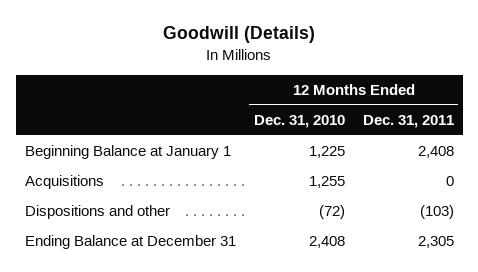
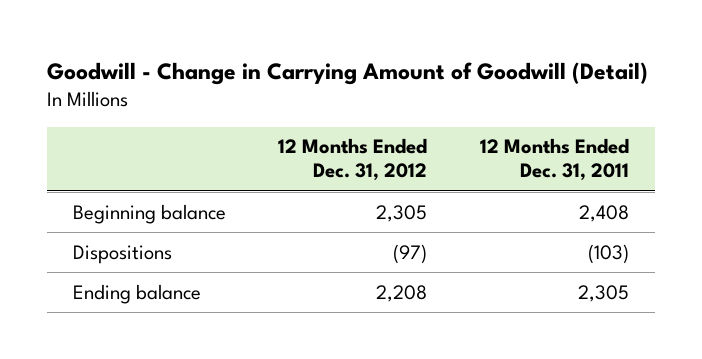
- Goodwill (Details)
+ Goodwill - Change in Carrying Amount of Goodwill (Detail)
- | 12 Months Ended Dec. 31, 2010 | 12 Months Ended Dec. 31, 2011
+ | 12 Months Ended Dec. 31, 2012 | 12 Months Ended Dec. 31, 2011
- Beginning Balance at January 1 | 1,225 | 2,408
- Acquisitions | 1,255 | 0
- Dispositions and other | (72) | (103)
- Ending Balance at December 31 | 2,408 | 2,305
+ Beginning balance | 2,305 | 2,408
+ Dispositions | (97) | (103)
+ Ending balance | 2,208 | 2,305

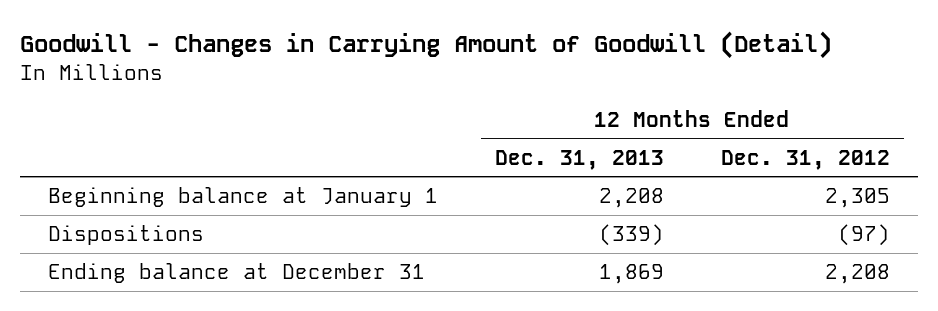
- Goodwill - Change in Carrying Amount of Goodwill (Detail)
+ Goodwill - Changes in Carrying Amount of Goodwill (Detail)
- | 12 Months Ended Dec. 31, 2012 | 12 Months Ended Dec. 31, 2011
+ | 12 Months Ended Dec. 31, 2013 | 12 Months Ended Dec. 31, 2012
- Beginning balance | 2,305 | 2,408
+ Beginning balance at January 1 | 2,208 | 2,305
- Ending balance | 2,208 | 2,305
+ Ending balance at December 31 | 1,869 | 2,208

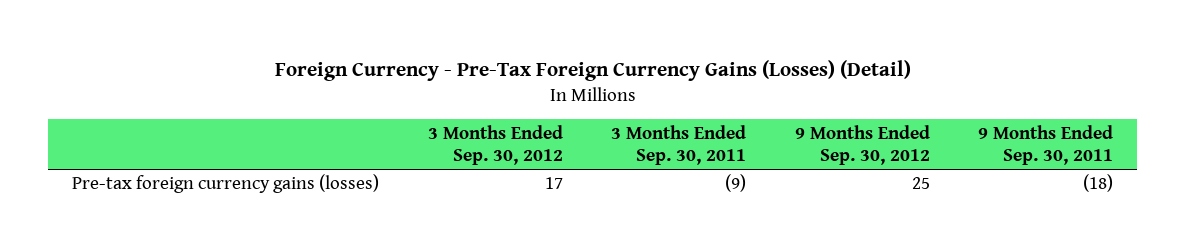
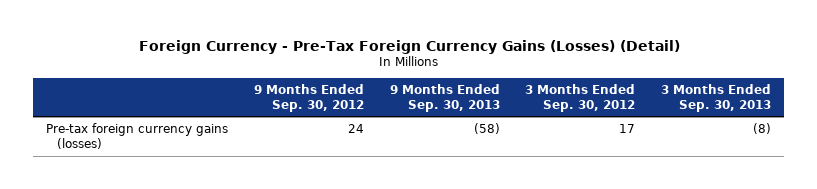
- | 3 Months Ended Sep. 30, 2012 | 3 Months Ended Sep. 30, 2011 | 9 Months Ended Sep. 30, 2012 | 9 Months Ended Sep. 30, 2011
+ | 9 Months Ended Sep. 30, 2012 | 9 Months Ended Sep. 30, 2013 | 3 Months Ended Sep. 30, 2012 | 3 Months Ended Sep. 30, 2013
- Pre-tax foreign currency gains (losses) | 17 | (9) | 25 | (18)
+ Pre-tax foreign currency gains (losses) | 24 | (58) | 17 | (8)

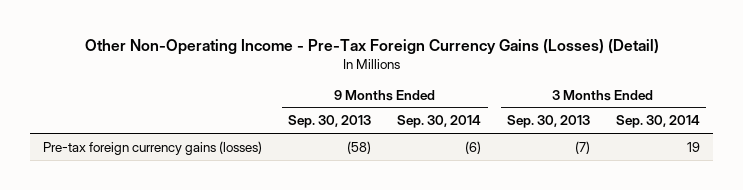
- Foreign Currency - Pre-Tax Foreign Currency Gains (Losses) (Detail)
+ Other Non-Operating Income - Pre-Tax Foreign Currency Gains (Losses) (Detail)
- | 9 Months Ended Sep. 30, 2012 | 9 Months Ended Sep. 30, 2013 | 3 Months Ended Sep. 30, 2012 | 3 Months Ended Sep. 30, 2013
+ | 9 Months Ended Sep. 30, 2013 | 9 Months Ended Sep. 30, 2014 | 3 Months Ended Sep. 30, 2013 | 3 Months Ended Sep. 30, 2014
- Pre-tax foreign currency gains (losses) | 24 | (58) | 17 | (8)
+ Pre-tax foreign currency gains (losses) | (58) | (6) | (7) | 19

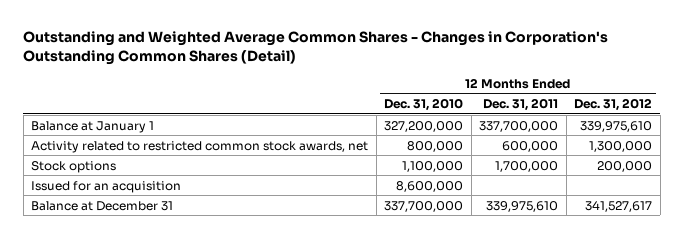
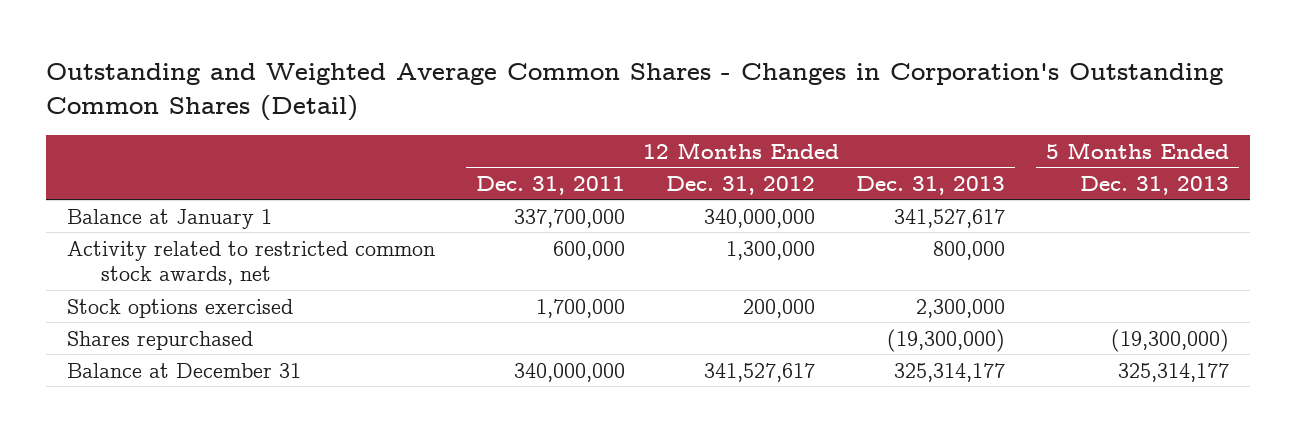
- | 12 Months Ended Dec. 31, 2010 | 12 Months Ended Dec. 31, 2011 | 12 Months Ended Dec. 31, 2012
+ | 12 Months Ended Dec. 31, 2011 | 12 Months Ended Dec. 31, 2012 | 12 Months Ended Dec. 31, 2013 | 5 Months Ended Dec. 31, 2013
- Balance at January 1 | 327,200,000 | 337,700,000 | 339,975,610
+ Balance at January 1 | 337,700,000 | 340,000,000 | 341,527,617 |
- Stock options | 1,100,000 | 1,700,000 | 200,000
- Issued for an acquisition | 8,600,000 | |
- Balance at December 31 | 337,700,000 | 339,975,610 | 341,527,617
+ Stock options exercised | 1,700,000 | 200,000 | 2,300,000 |
+ Shares repurchased | | | (19,300,000) | (19,300,000)
+ Balance at December 31 | 340,000,000 | 341,527,617 | 325,314,177 | 325,314,177

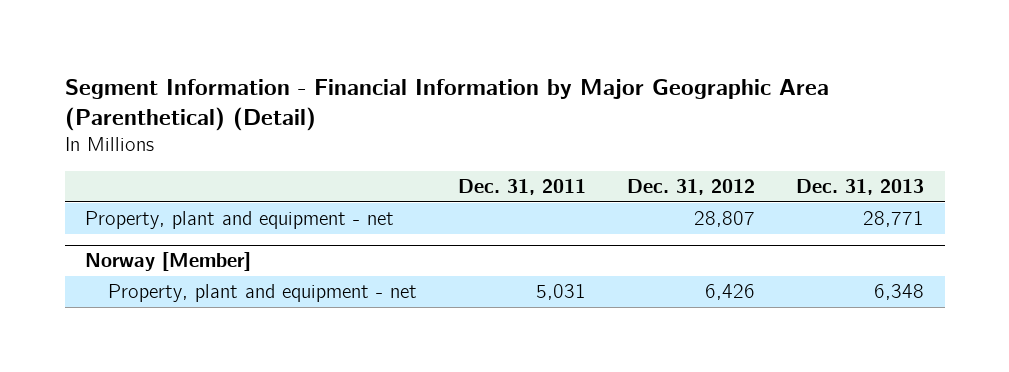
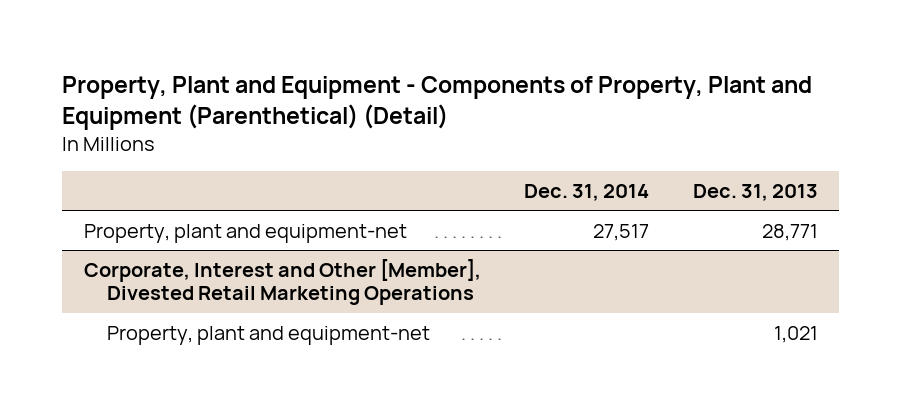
- Segment Information - Financial Information by Major Geographic Area (Parenthetical) (Detail)
+ Property, Plant and Equipment - Components of Property, Plant and Equipment (Parenthetical) (Detail)
- | Dec. 31, 2011 | Dec. 31, 2012 | Dec. 31, 2013
+ | Dec. 31, 2014 | Dec. 31, 2013
- Property, plant and equipment - net | | 28,807 | 28,771
- Norway [Member]
- Property, plant and equipment - net | 5,031 | 6,426 | 6,348
+ Property, plant and equipment-net | 27,517 | 28,771
+ Corporate, Interest and Other [Member], Divested Retail Marketing Operations
+ Property, plant and equipment-net | | 1,021

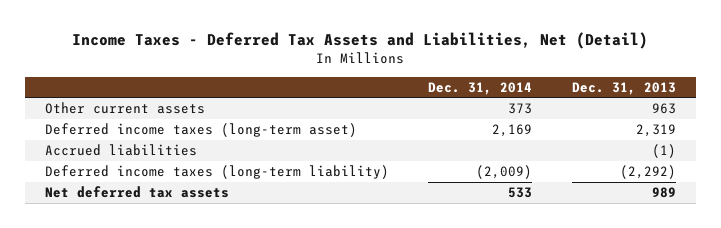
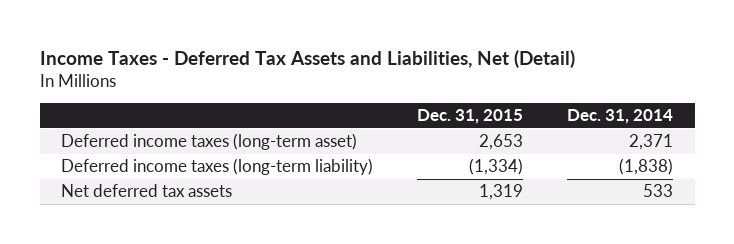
- | Dec. 31, 2014 | Dec. 31, 2013
+ | Dec. 31, 2015 | Dec. 31, 2014
- Other current assets | 373 | 963
- Deferred income taxes (long-term asset) | 2,169 | 2,319
- Accrued liabilities | | (1)
- Deferred income taxes (long-term liability) | (2,009) | (2,292)
+ Deferred income taxes (long-term asset) | 2,653 | 2,371
+ Deferred income taxes (long-term liability) | (1,334) | (1,838)

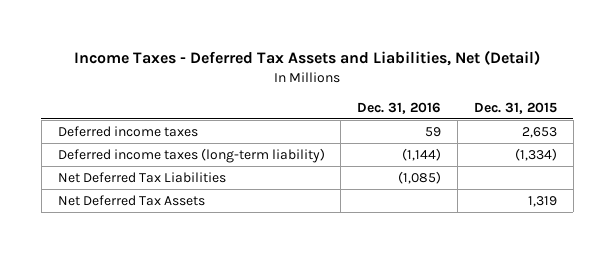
- | Dec. 31, 2015 | Dec. 31, 2014
+ | Dec. 31, 2016 | Dec. 31, 2015
- Deferred income taxes (long-term asset) | 2,653 | 2,371
+ Deferred income taxes | 59 | 2,653
- Net deferred tax assets | 1,319 | 533
+ Net Deferred Tax Liabilities | (1,085) |
+ Net Deferred Tax Assets | | 1,319

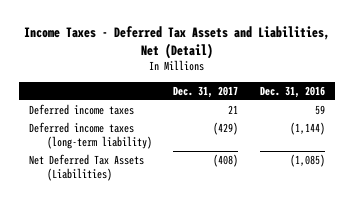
- | Dec. 31, 2016 | Dec. 31, 2015
+ | Dec. 31, 2017 | Dec. 31, 2016
- Net Deferred Tax Liabilities | (1,085) |
- Net Deferred Tax Assets | | 1,319
+ Net Deferred Tax Assets (Liabilities) | (408) | (1,085)

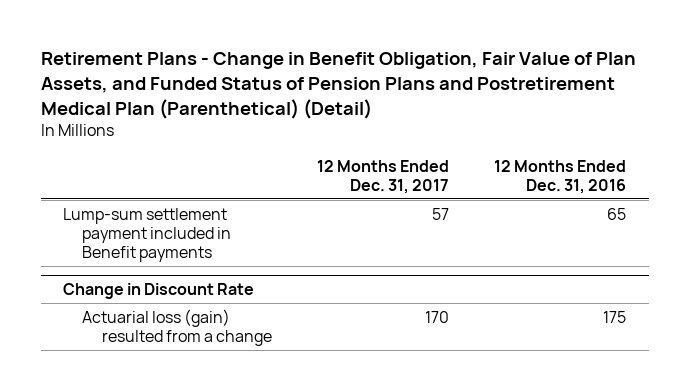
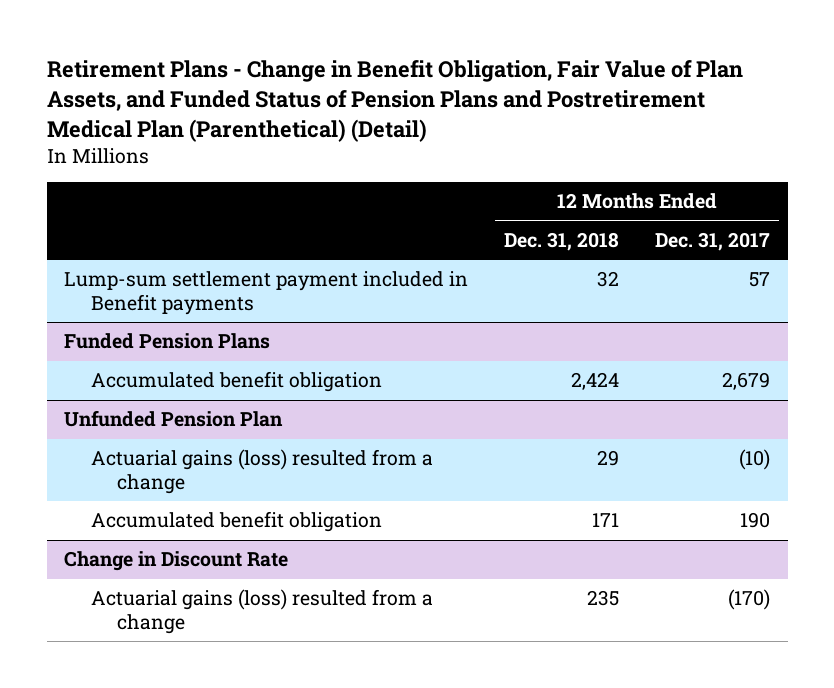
- | 12 Months Ended Dec. 31, 2017 | 12 Months Ended Dec. 31, 2016
+ | 12 Months Ended Dec. 31, 2018 | 12 Months Ended Dec. 31, 2017
+ Funded Pension Plans
+ Accumulated benefit obligation | 2,424 | 2,679
+ Unfunded Pension Plan
+ Actuarial gains (loss) resulted from a change | 29 | (10)
+ Accumulated benefit obligation | 171 | 190
@ Change in Discount Rate
- Actuarial loss (gain) resulted from a change | 170 | 175
+ Actuarial gains (loss) resulted from a change | 235 | (170)

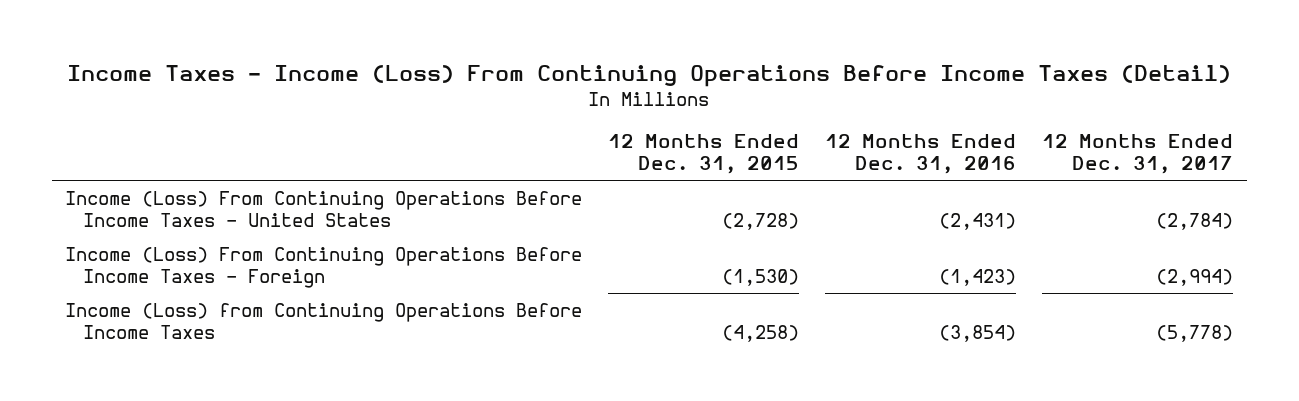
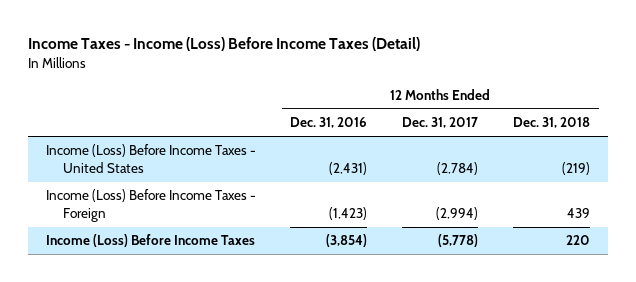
- Income Taxes - Income (Loss) From Continuing Operations Before Income Taxes (Detail)
+ Income Taxes - Income (Loss) Before Income Taxes (Detail)
- | 12 Months Ended Dec. 31, 2015 | 12 Months Ended Dec. 31, 2016 | 12 Months Ended Dec. 31, 2017
+ | 12 Months Ended Dec. 31, 2016 | 12 Months Ended Dec. 31, 2017 | 12 Months Ended Dec. 31, 2018
- Income (Loss) From Continuing Operations Before Income Taxes - United States | (2,728) | (2,431) | (2,784)
- Income (Loss) From Continuing Operations Before Income Taxes - Foreign | (1,530) | (1,423) | (2,994)
- Income (Loss) from Continuing Operations Before Income Taxes | (4,258) | (3,854) | (5,778)
+ Income (Loss) Before Income Taxes - United States | (2,431) | (2,784) | (219)
+ Income (Loss) Before Income Taxes - Foreign | (1,423) | (2,994) | 439
+ Income (Loss) Before Income Taxes | (3,854) | (5,778) | 220

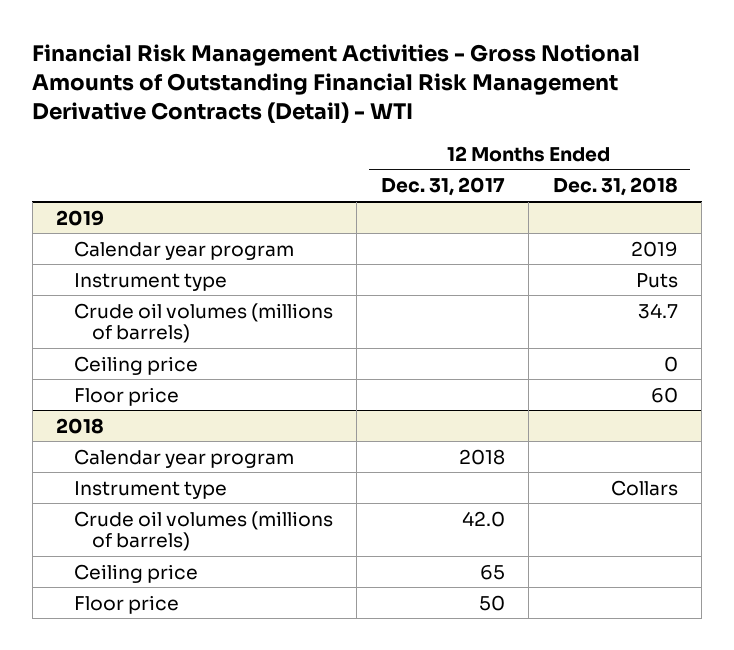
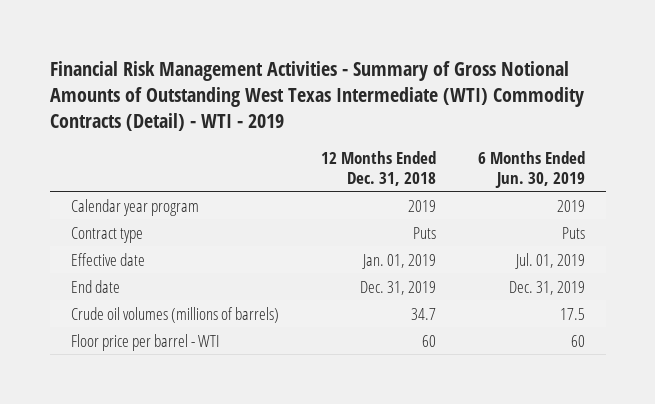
- Financial Risk Management Activities - Gross Notional Amounts of Outstanding Financial Risk Management Derivative Contracts (Detail) - WTI
+ Financial Risk Management Activities - Summary of Gross Notional Amounts of Outstanding West Texas Intermediate (WTI) Commodity Contracts (Detail) - WTI - 2019
- | 12 Months Ended Dec. 31, 2017 | 12 Months Ended Dec. 31, 2018
+ | 12 Months Ended Dec. 31, 2018 | 6 Months Ended Jun. 30, 2019
- 2019
- Instrument type | | Puts
+ Contract type | Puts | Puts
+ Effective date | Jan. 01, 2019 | Jul. 01, 2019
+ End date | Dec. 31, 2019 | Dec. 31, 2019
- Ceiling price | | 0
- Floor price | | 60
- 2018
- Calendar year program | 2018 |
- Instrument type | | Collars
- Crude oil volumes (millions of barrels) | 42.0 |
- Ceiling price | 65 |
- Floor price | 50 |
+ Floor price per barrel - WTI | 60 | 60

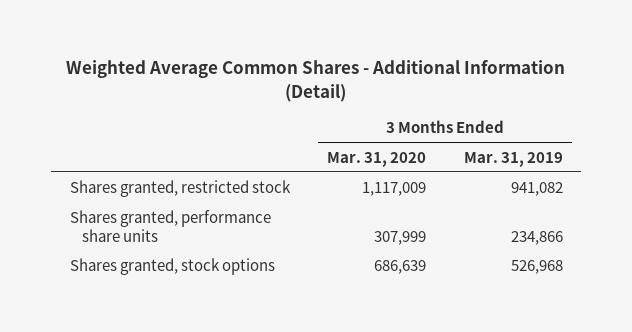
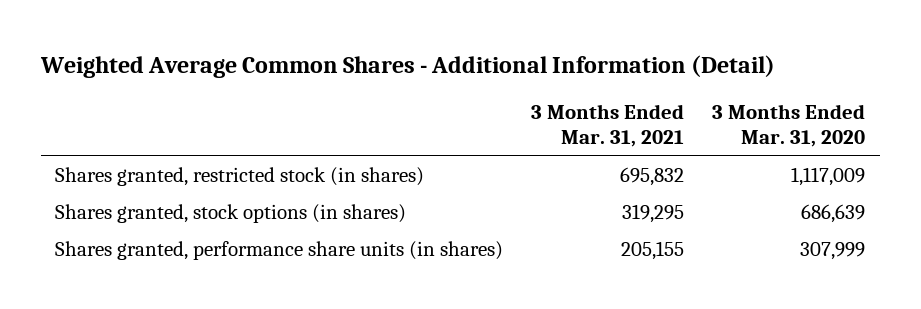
- | 3 Months Ended Mar. 31, 2020 | 3 Months Ended Mar. 31, 2019
+ | 3 Months Ended Mar. 31, 2021 | 3 Months Ended Mar. 31, 2020
- Shares granted, restricted stock | 1,117,009 | 941,082
- Shares granted, performance share units | 307,999 | 234,866
- Shares granted, stock options | 686,639 | 526,968
+ Shares granted, restricted stock (in shares) | 695,832 | 1,117,009
+ Shares granted, stock options (in shares) | 319,295 | 686,639
+ Shares granted, performance share units (in shares) | 205,155 | 307,999

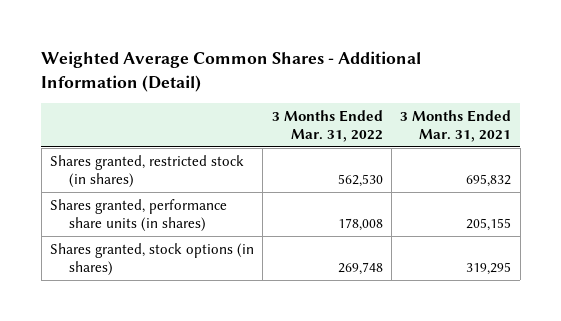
- | 3 Months Ended Mar. 31, 2021 | 3 Months Ended Mar. 31, 2020
+ | 3 Months Ended Mar. 31, 2022 | 3 Months Ended Mar. 31, 2021
moved down: Shares granted, stock options (in shares) | 269,748 | 319,295

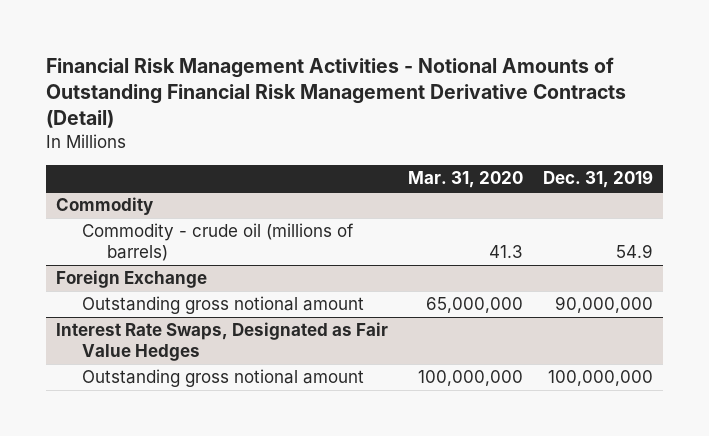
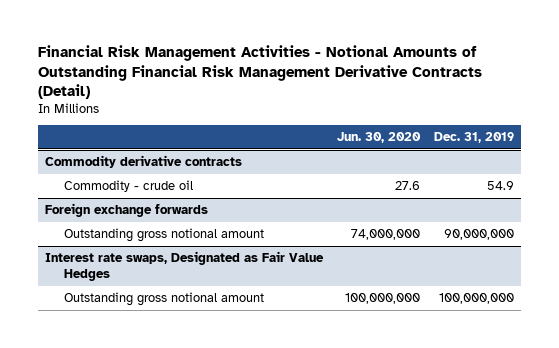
- | Mar. 31, 2020 | Dec. 31, 2019
+ | Jun. 30, 2020 | Dec. 31, 2019
- Commodity
- Commodity - crude oil (millions of barrels) | 41.3 | 54.9
- Foreign Exchange
+ Commodity derivative contracts
+ Commodity - crude oil | 27.6 | 54.9
+ Foreign exchange forwards
- Interest Rate Swaps, Designated as Fair Value Hedges
+ Interest rate swaps, Designated as Fair Value Hedges

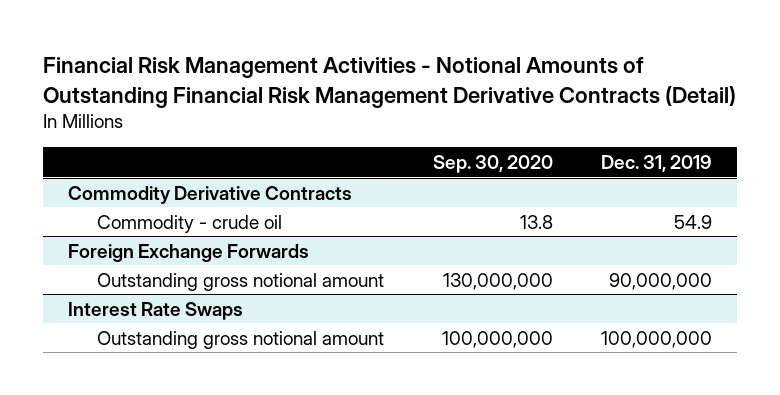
- | Jun. 30, 2020 | Dec. 31, 2019
+ | Sep. 30, 2020 | Dec. 31, 2019
- Commodity derivative contracts
+ Commodity Derivative Contracts
- Foreign exchange forwards
+ Foreign Exchange Forwards
- Interest rate swaps, Designated as Fair Value Hedges
+ Interest Rate Swaps

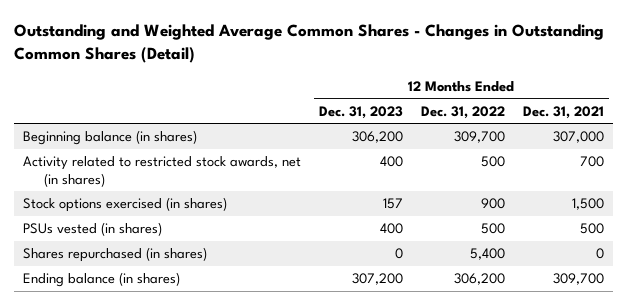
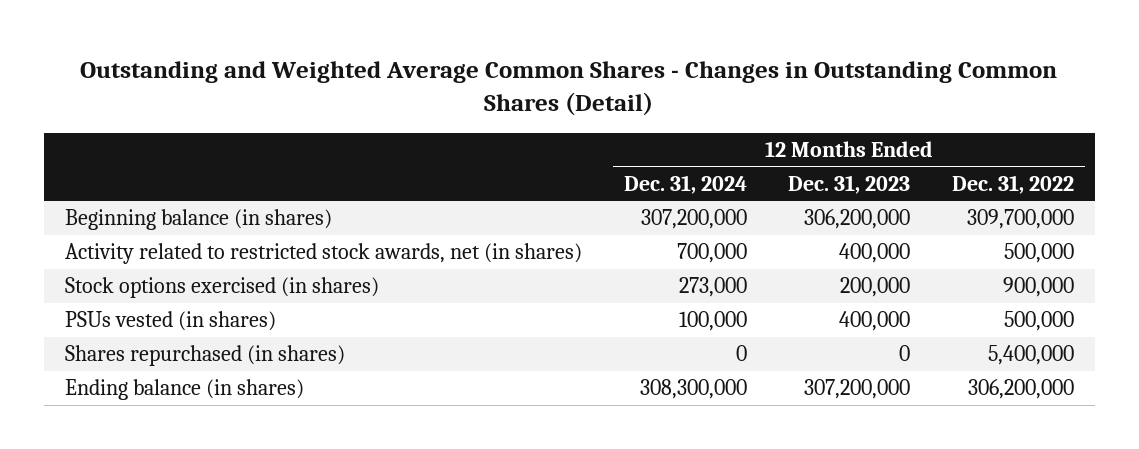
- | 12 Months Ended Dec. 31, 2023 | 12 Months Ended Dec. 31, 2022 | 12 Months Ended Dec. 31, 2021
+ | 12 Months Ended Dec. 31, 2024 | 12 Months Ended Dec. 31, 2023 | 12 Months Ended Dec. 31, 2022
- Beginning balance (in shares) | 306,200 | 309,700 | 307,000
- Activity related to restricted stock awards, net (in shares) | 400 | 500 | 700
- Stock options exercised (in shares) | 157 | 900 | 1,500
- PSUs vested (in shares) | 400 | 500 | 500
- Shares repurchased (in shares) | 0 | 5,400 | 0
- Ending balance (in shares) | 307,200 | 306,200 | 309,700
+ Beginning balance (in shares) | 307,200,000 | 306,200,000 | 309,700,000
+ Activity related to restricted stock awards, net (in shares) | 700,000 | 400,000 | 500,000
+ Stock options exercised (in shares) | 273,000 | 200,000 | 900,000
+ PSUs vested (in shares) | 100,000 | 400,000 | 500,000
+ Shares repurchased (in shares) | 0 | 0 | 5,400,000
+ Ending balance (in shares) | 308,300,000 | 307,200,000 | 306,200,000

